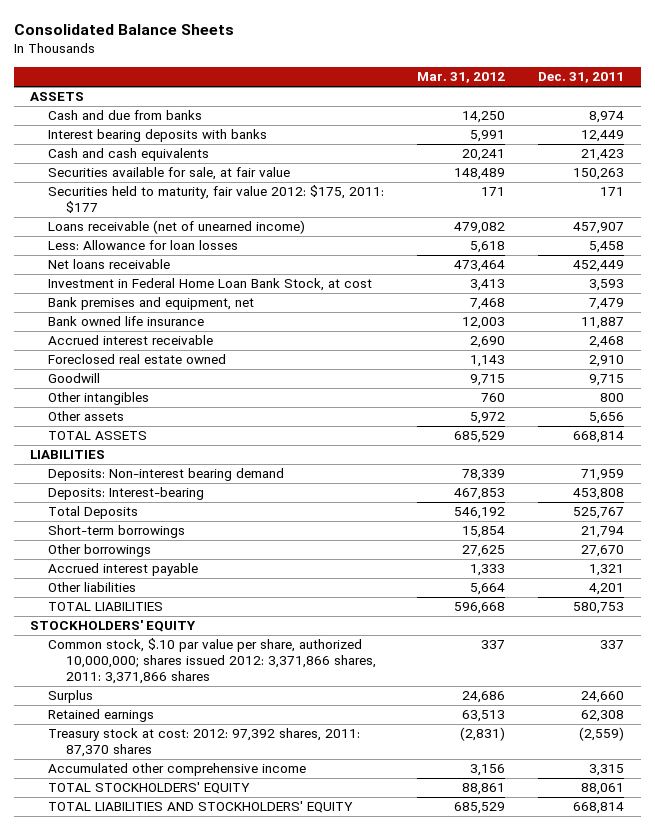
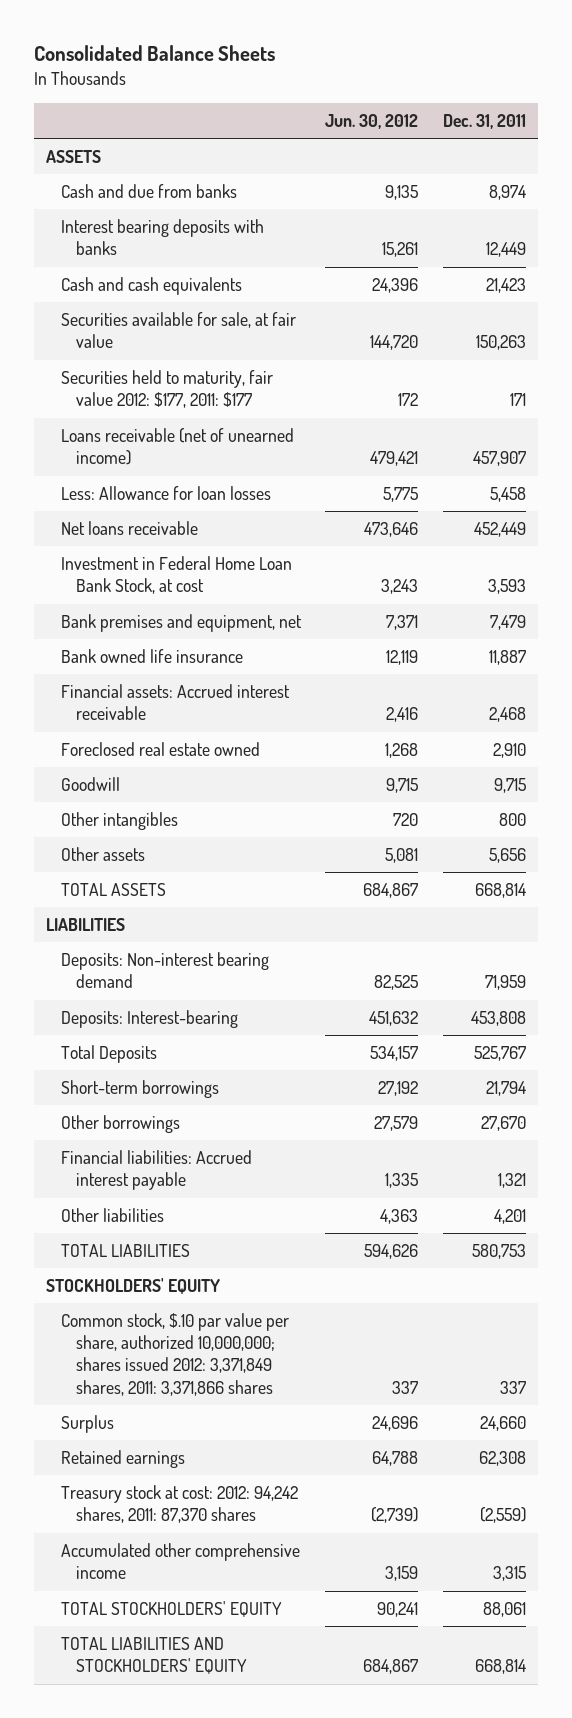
- | Mar. 31, 2012 | Dec. 31, 2011
+ | Jun. 30, 2012 | Dec. 31, 2011
- Securities held to maturity, fair value 2012: $175, 2011: $177 | 171 | 171
+ Securities held to maturity, fair value 2012: $177, 2011: $177 | 172 | 171
- Accrued interest receivable | 2,690 | 2,468
+ Financial assets: Accrued interest receivable | 2,416 | 2,468
- Accrued interest payable | 1,333 | 1,321
+ Financial liabilities: Accrued interest payable | 1,335 | 1,321
- Common stock, $.10 par value per share, authorized 10,000,000; shares issued 2012: 3,371,866 shares, 2011: 3,371,866 shares | 337 | 337
+ Common stock, $.10 par value per share, authorized 10,000,000; shares issued 2012: 3,371,849 shares, 2011: 3,371,866 shares | 337 | 337
- Treasury stock at cost: 2012: 97,392 shares, 2011: 87,370 shares | (2,831) | (2,559)
+ Treasury stock at cost: 2012: 94,242 shares, 2011: 87,370 shares | (2,739) | (2,559)

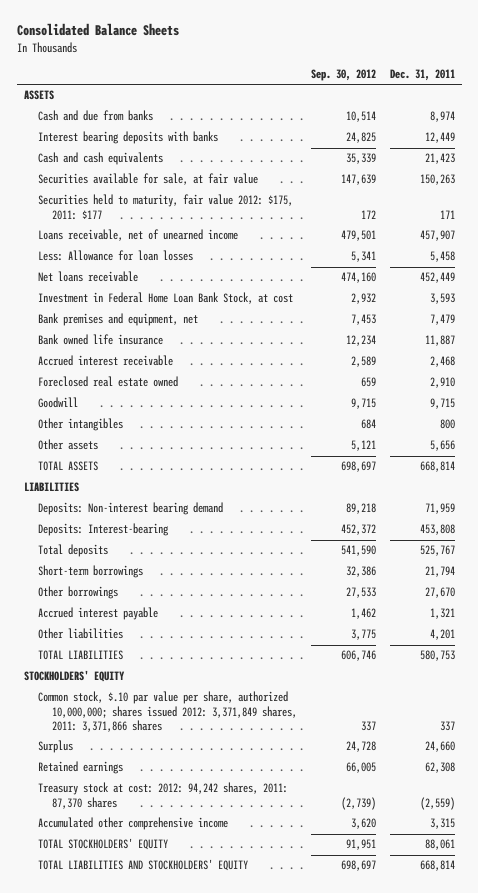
- | Jun. 30, 2012 | Dec. 31, 2011
+ | Sep. 30, 2012 | Dec. 31, 2011
- Securities held to maturity, fair value 2012: $177, 2011: $177 | 172 | 171
- Loans receivable (net of unearned income) | 479,421 | 457,907
+ Securities held to maturity, fair value 2012: $175, 2011: $177 | 172 | 171
+ Loans receivable, net of unearned income | 479,501 | 457,907
- Financial assets: Accrued interest receivable | 2,416 | 2,468
+ Accrued interest receivable | 2,589 | 2,468
- Total Deposits | 534,157 | 525,767
+ Total deposits | 541,590 | 525,767
- Financial liabilities: Accrued interest payable | 1,335 | 1,321
+ Accrued interest payable | 1,462 | 1,321

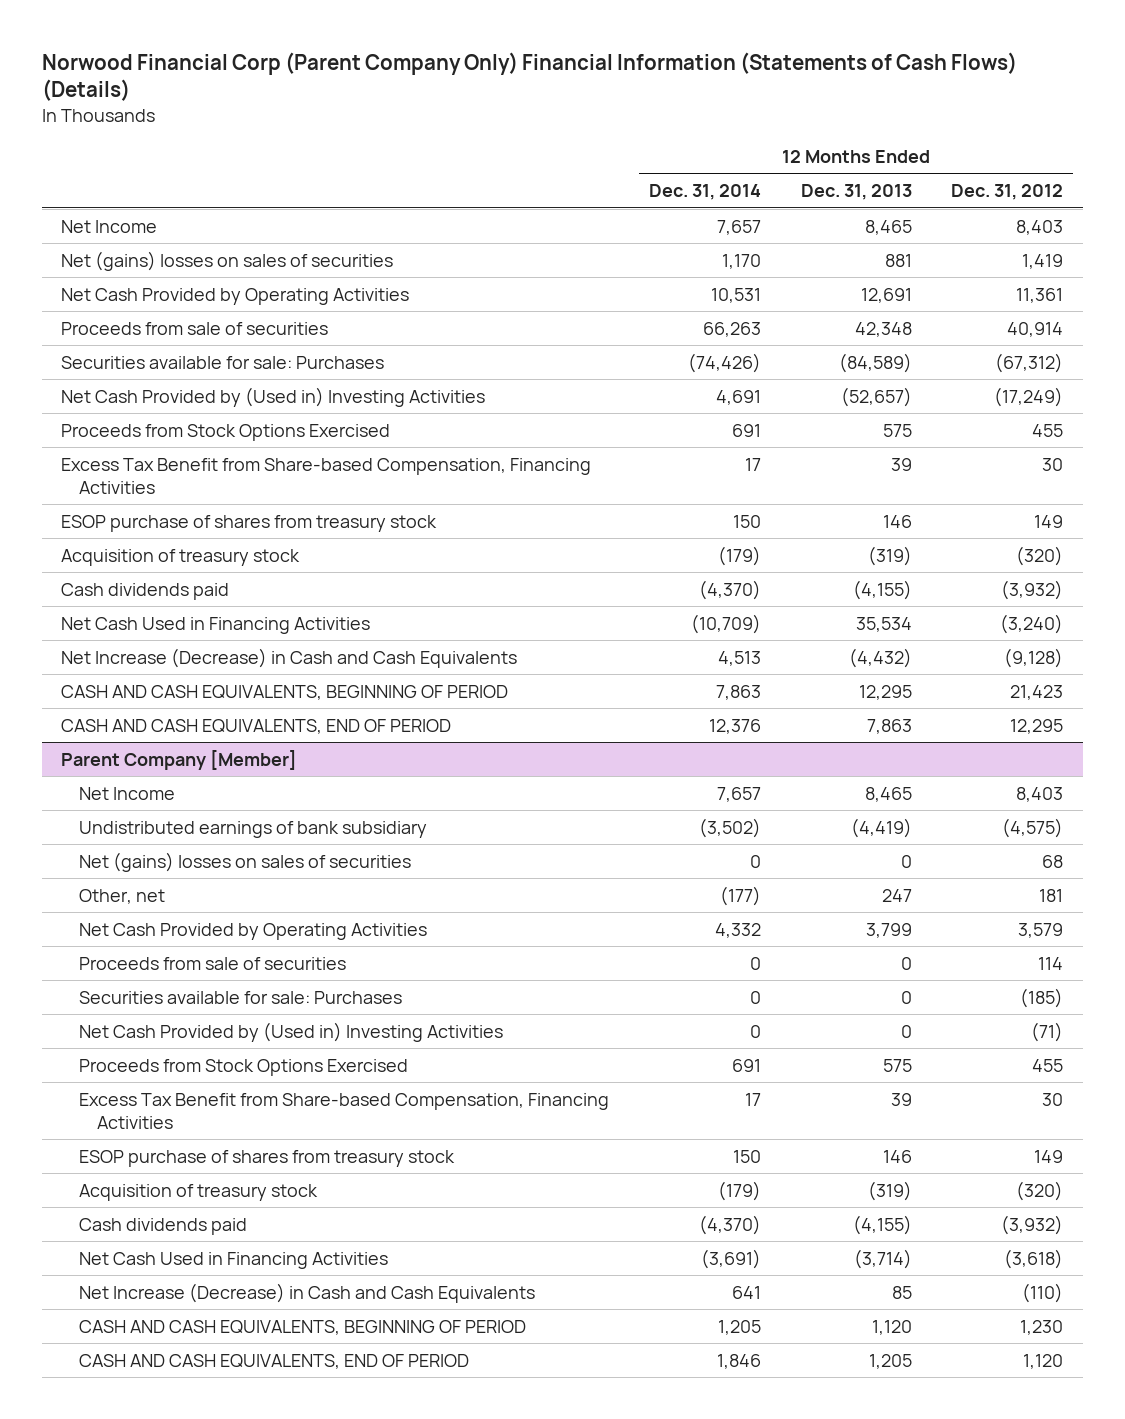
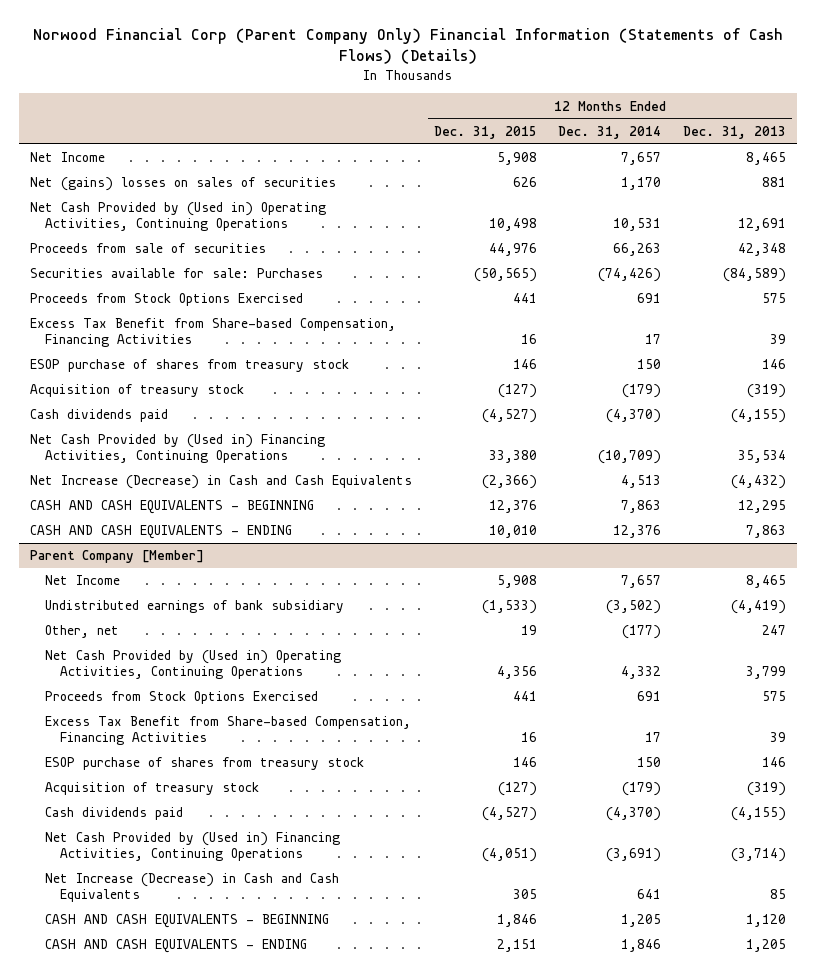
- | 12 Months Ended Dec. 31, 2014 | 12 Months Ended Dec. 31, 2013 | 12 Months Ended Dec. 31, 2012
+ | 12 Months Ended Dec. 31, 2015 | 12 Months Ended Dec. 31, 2014 | 12 Months Ended Dec. 31, 2013
- Net Cash Provided by Operating Activities | 10,531 | 12,691 | 11,361
+ Net Cash Provided by (Used in) Operating Activities, Continuing Operations | 10,498 | 10,531 | 12,691
- Net Cash Provided by (Used in) Investing Activities | 4,691 | (52,657) | (17,249)
- Net Cash Used in Financing Activities | (10,709) | 35,534 | (3,240)
+ Net Cash Provided by (Used in) Financing Activities, Continuing Operations | 33,380 | (10,709) | 35,534
- CASH AND CASH EQUIVALENTS, BEGINNING OF PERIOD | 7,863 | 12,295 | 21,423
- CASH AND CASH EQUIVALENTS, END OF PERIOD | 12,376 | 7,863 | 12,295
+ CASH AND CASH EQUIVALENTS - BEGINNING | 12,376 | 7,863 | 12,295
+ CASH AND CASH EQUIVALENTS - ENDING | 10,010 | 12,376 | 7,863
@ Parent Company [Member]
- Net (gains) losses on sales of securities | 0 | 0 | 68
- Net Cash Provided by Operating Activities | 4,332 | 3,799 | 3,579
- Proceeds from sale of securities | 0 | 0 | 114
- Securities available for sale: Purchases | 0 | 0 | (185)
- Net Cash Provided by (Used in) Investing Activities | 0 | 0 | (71)
+ Net Cash Provided by (Used in) Operating Activities, Continuing Operations | 4,356 | 4,332 | 3,799
- Net Cash Used in Financing Activities | (3,691) | (3,714) | (3,618)
+ Net Cash Provided by (Used in) Financing Activities, Continuing Operations | (4,051) | (3,691) | (3,714)
- CASH AND CASH EQUIVALENTS, BEGINNING OF PERIOD | 1,205 | 1,120 | 1,230
- CASH AND CASH EQUIVALENTS, END OF PERIOD | 1,846 | 1,205 | 1,120
+ CASH AND CASH EQUIVALENTS - BEGINNING | 1,846 | 1,205 | 1,120
+ CASH AND CASH EQUIVALENTS - ENDING | 2,151 | 1,846 | 1,205

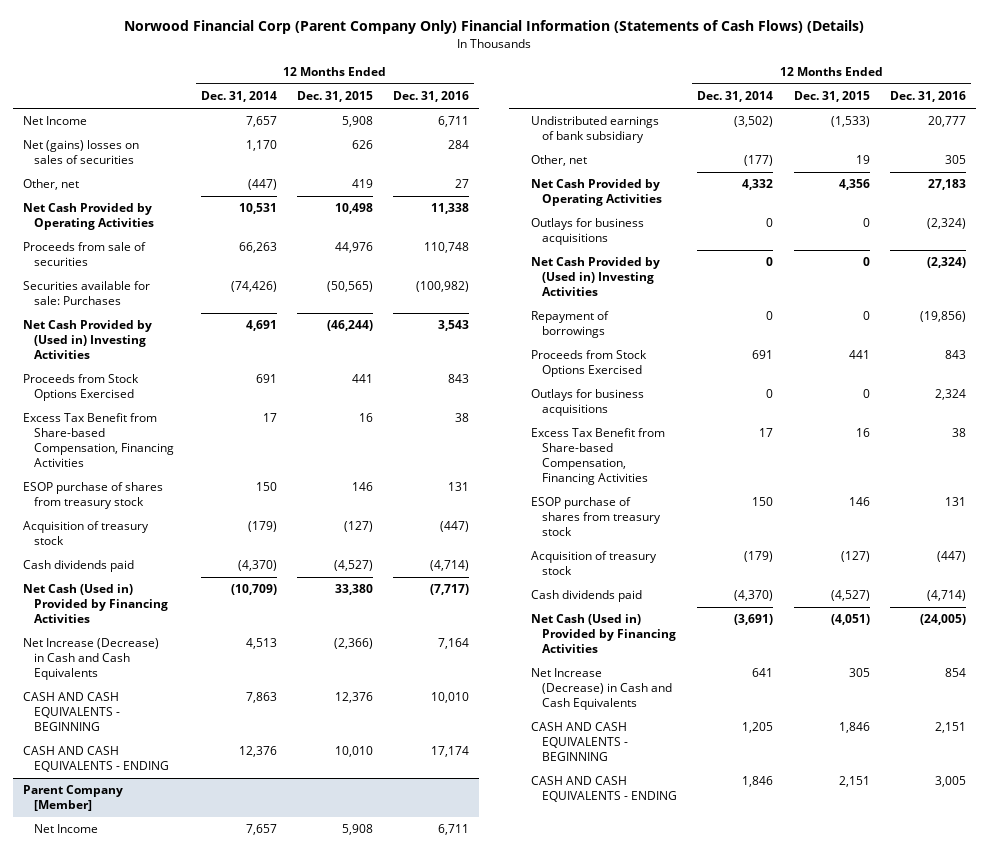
- | 12 Months Ended Dec. 31, 2015 | 12 Months Ended Dec. 31, 2014 | 12 Months Ended Dec. 31, 2013
+ | 12 Months Ended Dec. 31, 2014 | 12 Months Ended Dec. 31, 2015 | 12 Months Ended Dec. 31, 2016
- Net Cash Provided by (Used in) Operating Activities, Continuing Operations | 10,498 | 10,531 | 12,691
+ Other, net | (447) | 419 | 27
+ Net Cash Provided by Operating Activities | 10,531 | 10,498 | 11,338
+ Net Cash Provided by (Used in) Investing Activities | 4,691 | (46,244) | 3,543
- Net Cash Provided by (Used in) Financing Activities, Continuing Operations | 33,380 | (10,709) | 35,534
+ Net Cash (Used in) Provided by Financing Activities | (10,709) | 33,380 | (7,717)
@ Parent Company [Member]
- Net Cash Provided by (Used in) Operating Activities, Continuing Operations | 4,356 | 4,332 | 3,799
+ Net Cash Provided by Operating Activities | 4,332 | 4,356 | 27,183
+ Outlays for business acquisitions | 0 | 0 | (2,324)
+ Net Cash Provided by (Used in) Investing Activities | 0 | 0 | (2,324)
+ Repayment of borrowings | 0 | 0 | (19,856)
+ Outlays for business acquisitions | 0 | 0 | 2,324
- Net Cash Provided by (Used in) Financing Activities, Continuing Operations | (4,051) | (3,691) | (3,714)
+ Net Cash (Used in) Provided by Financing Activities | (3,691) | (4,051) | (24,005)

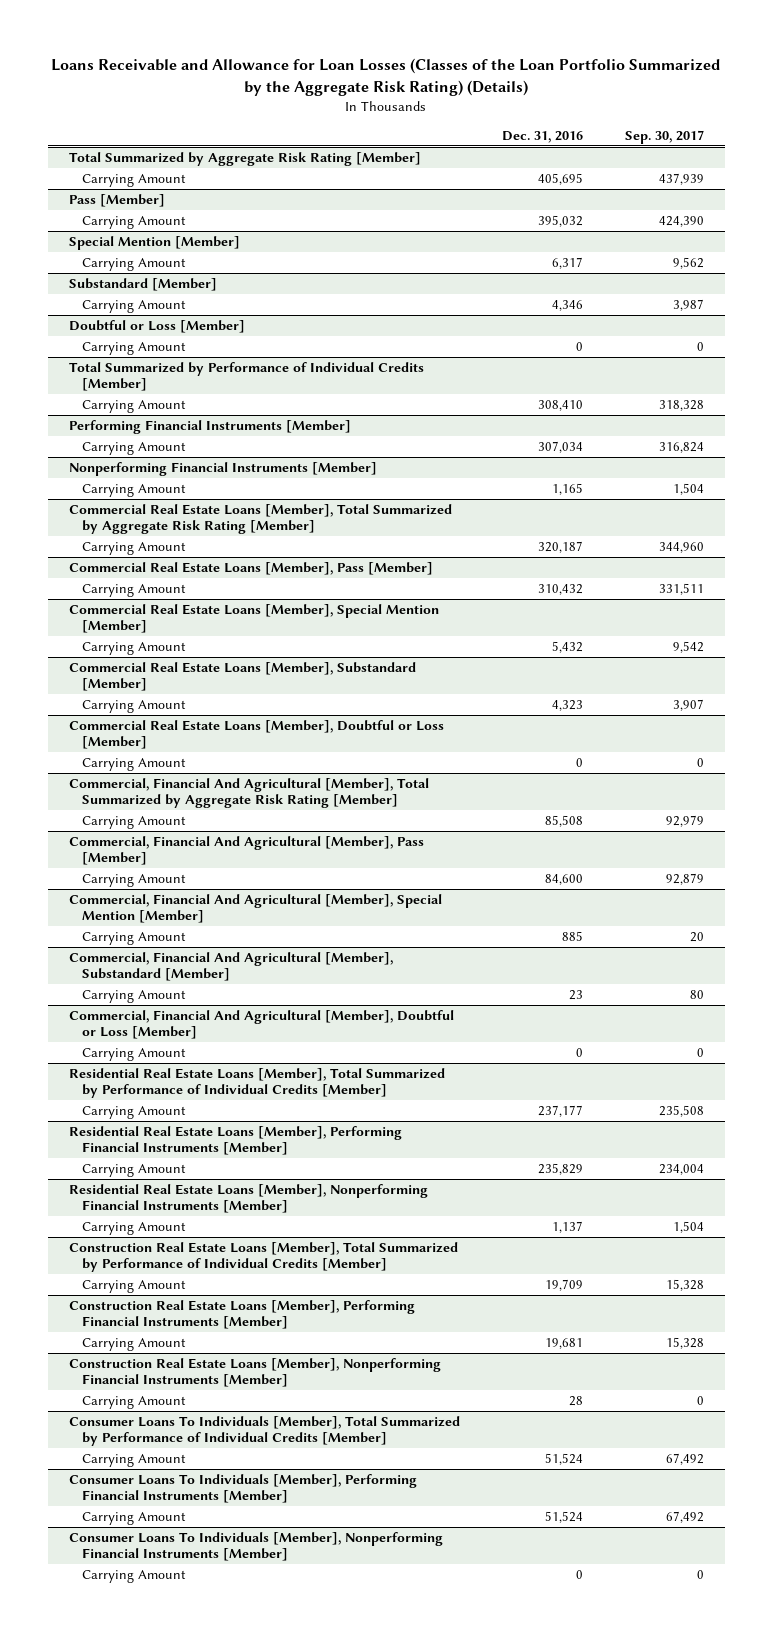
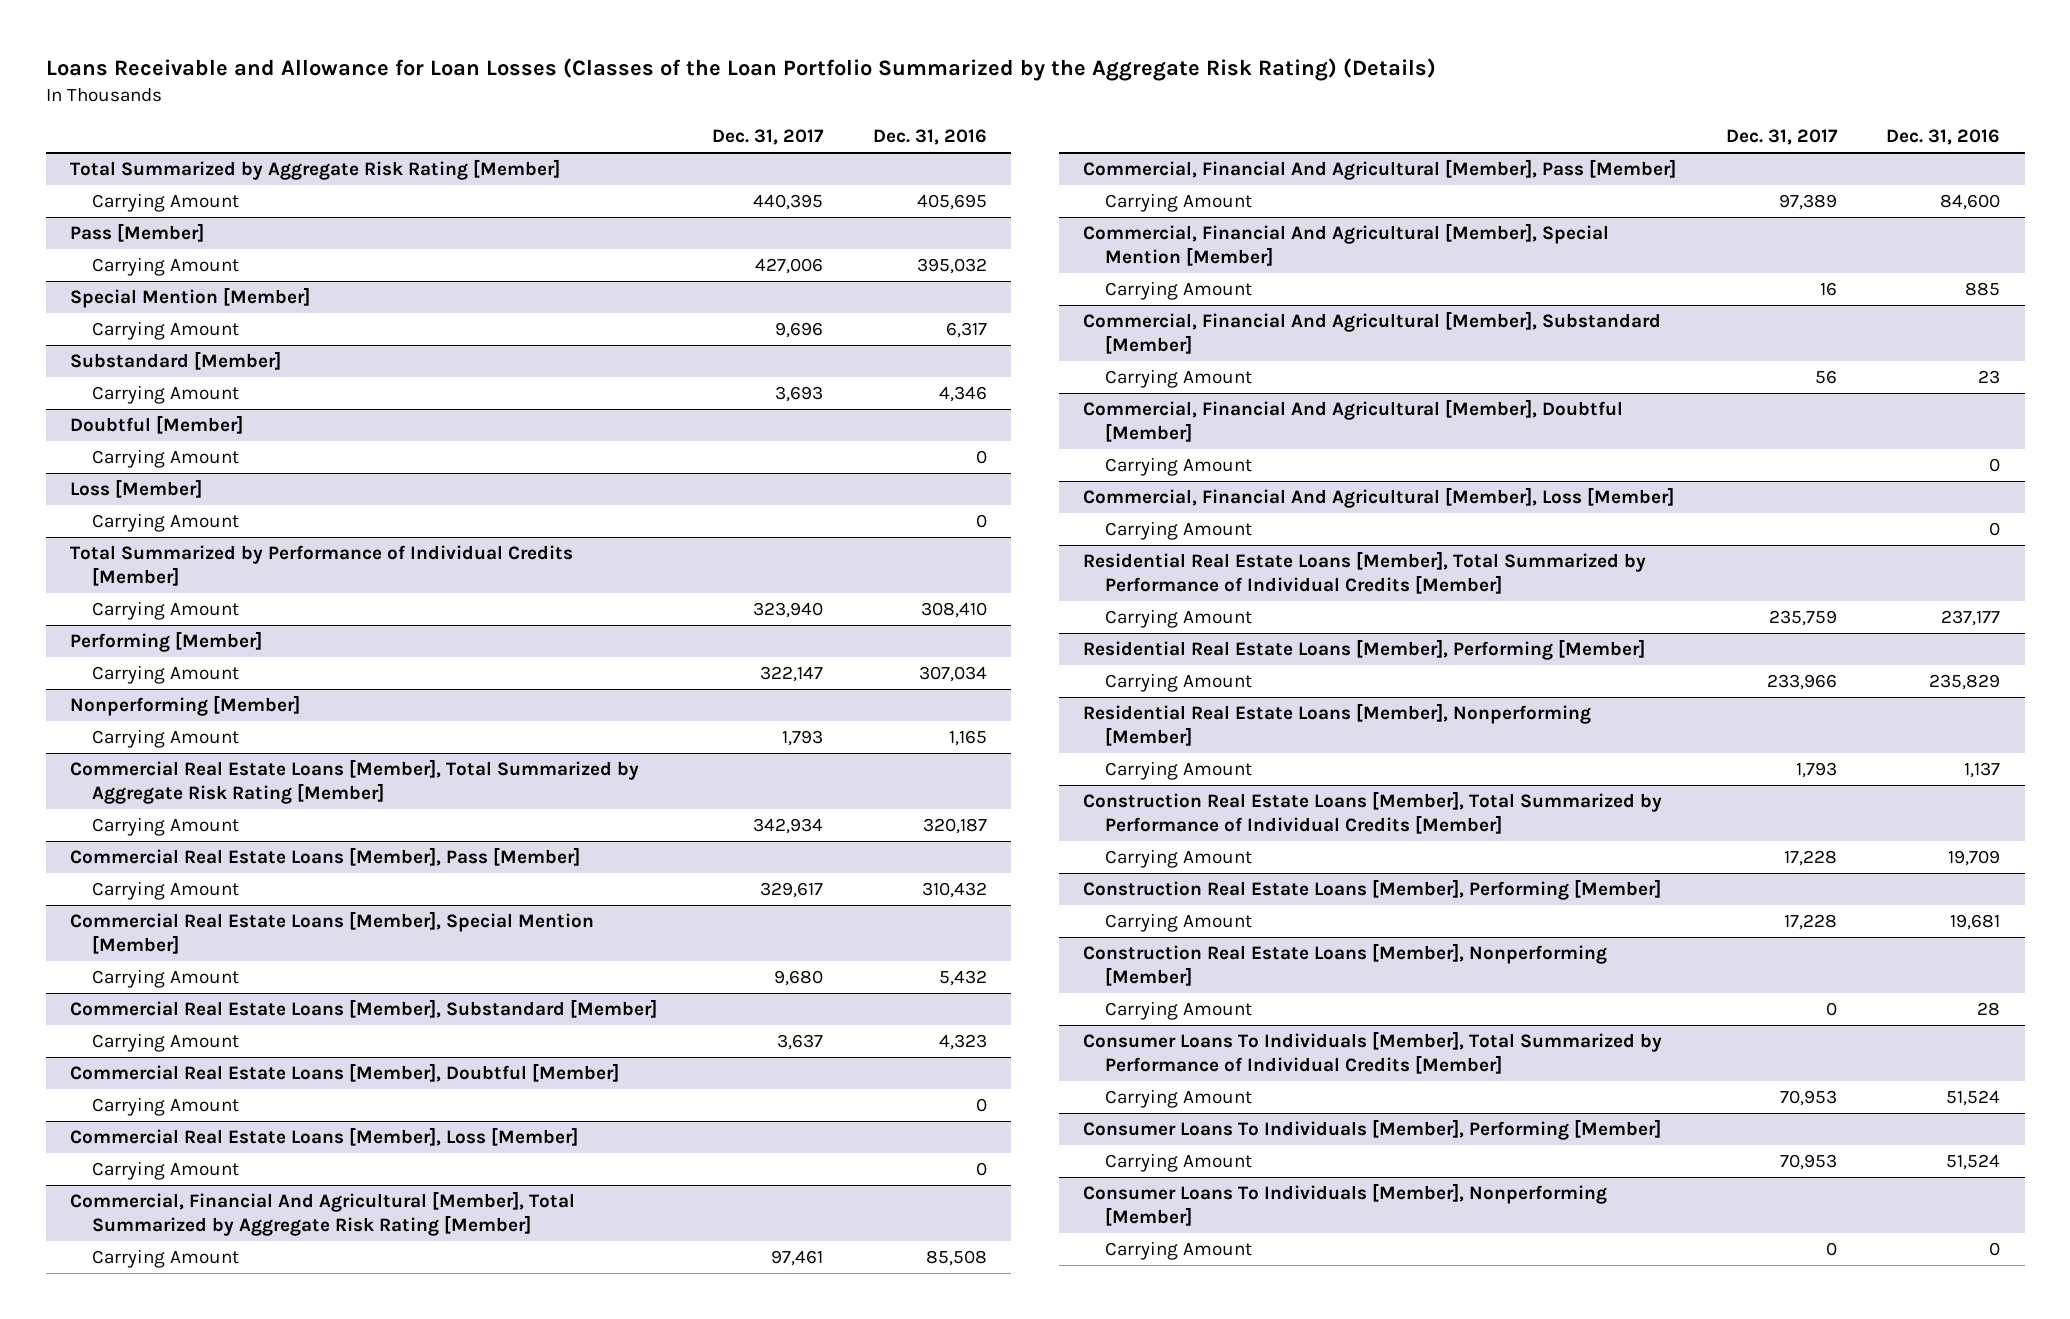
- | Dec. 31, 2016 | Sep. 30, 2017
+ | Dec. 31, 2017 | Dec. 31, 2016
- Doubtful or Loss [Member]
+ Doubtful [Member]
+ Loss [Member]
+ Carrying Amount | | 0
- Performing Financial Instruments [Member]
+ Performing [Member]
- Nonperforming Financial Instruments [Member]
+ Nonperforming [Member]
- Commercial Real Estate Loans [Member], Doubtful or Loss [Member]
+ Commercial Real Estate Loans [Member], Doubtful [Member]
+ Commercial Real Estate Loans [Member], Loss [Member]
+ Carrying Amount | | 0
- Commercial, Financial And Agricultural [Member], Doubtful or Loss [Member]
+ Commercial, Financial And Agricultural [Member], Doubtful [Member]
+ Commercial, Financial And Agricultural [Member], Loss [Member]
+ Carrying Amount | | 0
- Residential Real Estate Loans [Member], Performing Financial Instruments [Member]
+ Residential Real Estate Loans [Member], Performing [Member]
- Residential Real Estate Loans [Member], Nonperforming Financial Instruments [Member]
+ Residential Real Estate Loans [Member], Nonperforming [Member]
- Construction Real Estate Loans [Member], Performing Financial Instruments [Member]
+ Construction Real Estate Loans [Member], Performing [Member]
- Construction Real Estate Loans [Member], Nonperforming Financial Instruments [Member]
+ Construction Real Estate Loans [Member], Nonperforming [Member]
- Consumer Loans To Individuals [Member], Performing Financial Instruments [Member]
+ Consumer Loans To Individuals [Member], Performing [Member]
- Consumer Loans To Individuals [Member], Nonperforming Financial Instruments [Member]
+ Consumer Loans To Individuals [Member], Nonperforming [Member]

